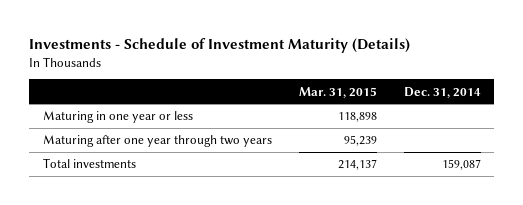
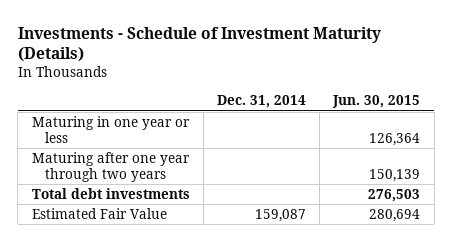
- | Mar. 31, 2015 | Dec. 31, 2014
+ | Dec. 31, 2014 | Jun. 30, 2015
- Total investments | 214,137 | 159,087
+ Total debt investments | | 276,503
+ Estimated Fair Value | 159,087 | 280,694

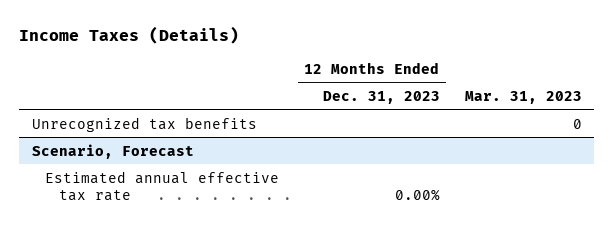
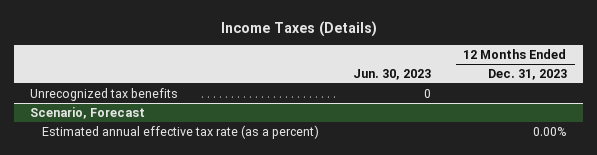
- | 12 Months Ended Dec. 31, 2023 | Mar. 31, 2023
+ | Jun. 30, 2023 | 12 Months Ended Dec. 31, 2023
@ Scenario, Forecast
- Estimated annual effective tax rate | 0.00% |
+ Estimated annual effective tax rate (as a percent) | | 0.00%

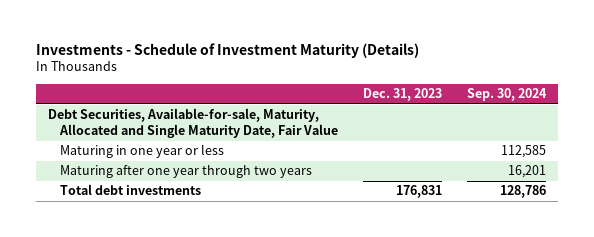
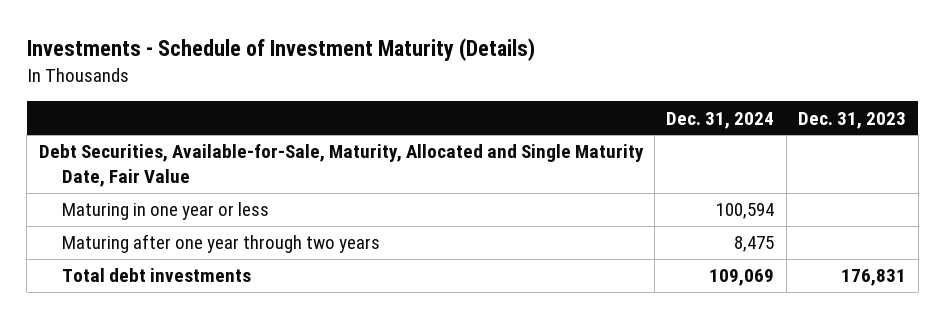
- | Dec. 31, 2023 | Sep. 30, 2024
+ | Dec. 31, 2024 | Dec. 31, 2023
- Debt Securities, Available-for-sale, Maturity, Allocated and Single Maturity Date, Fair Value
+ Debt Securities, Available-for-Sale, Maturity, Allocated and Single Maturity Date, Fair Value

